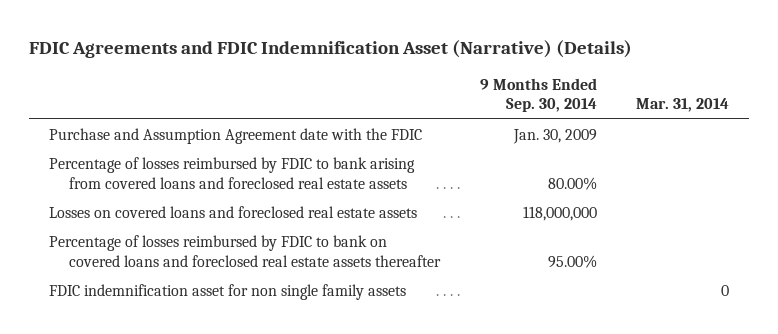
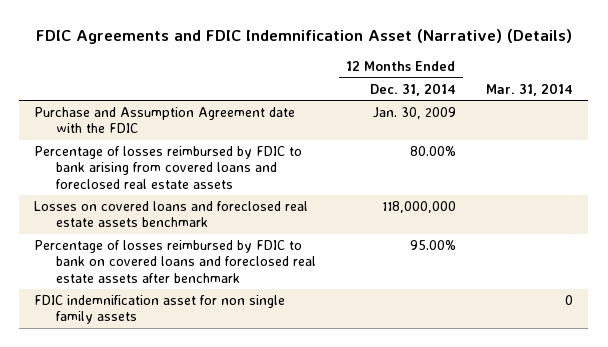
- | 9 Months Ended Sep. 30, 2014 | Mar. 31, 2014
+ | 12 Months Ended Dec. 31, 2014 | Mar. 31, 2014
- Losses on covered loans and foreclosed real estate assets | 118,000,000 |
- Percentage of losses reimbursed by FDIC to bank on covered loans and foreclosed real estate assets thereafter | 95.00% |
+ Losses on covered loans and foreclosed real estate assets benchmark | 118,000,000 |
+ Percentage of losses reimbursed by FDIC to bank on covered loans and foreclosed real estate assets after benchmark | 95.00% |

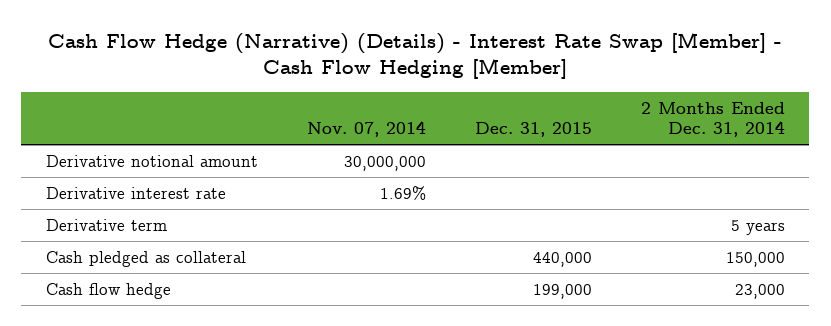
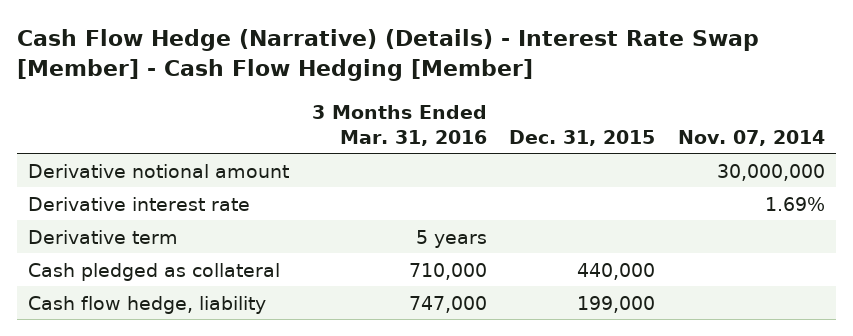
- | Nov. 07, 2014 | Dec. 31, 2015 | 2 Months Ended Dec. 31, 2014
+ | 3 Months Ended Mar. 31, 2016 | Dec. 31, 2015 | Nov. 07, 2014
- Cash flow hedge | | 199,000 | 23,000
+ Cash flow hedge, liability | 747,000 | 199,000 |

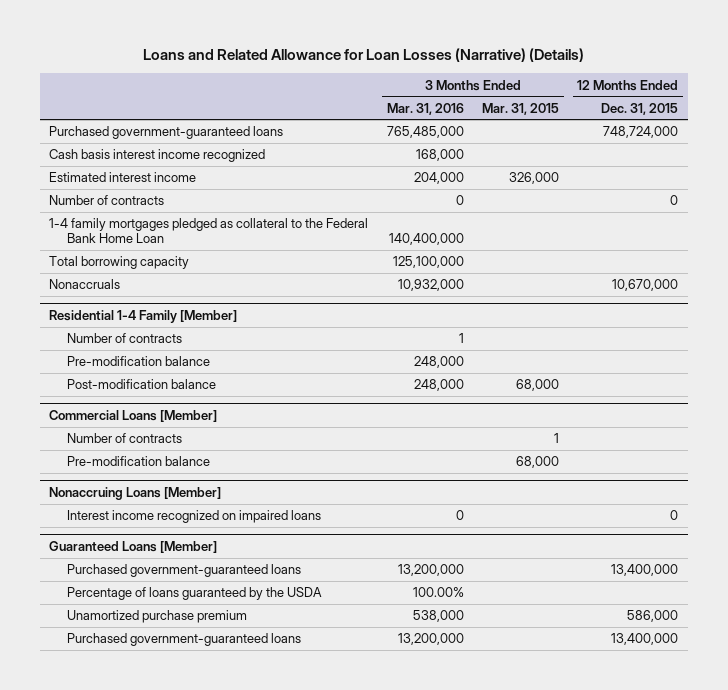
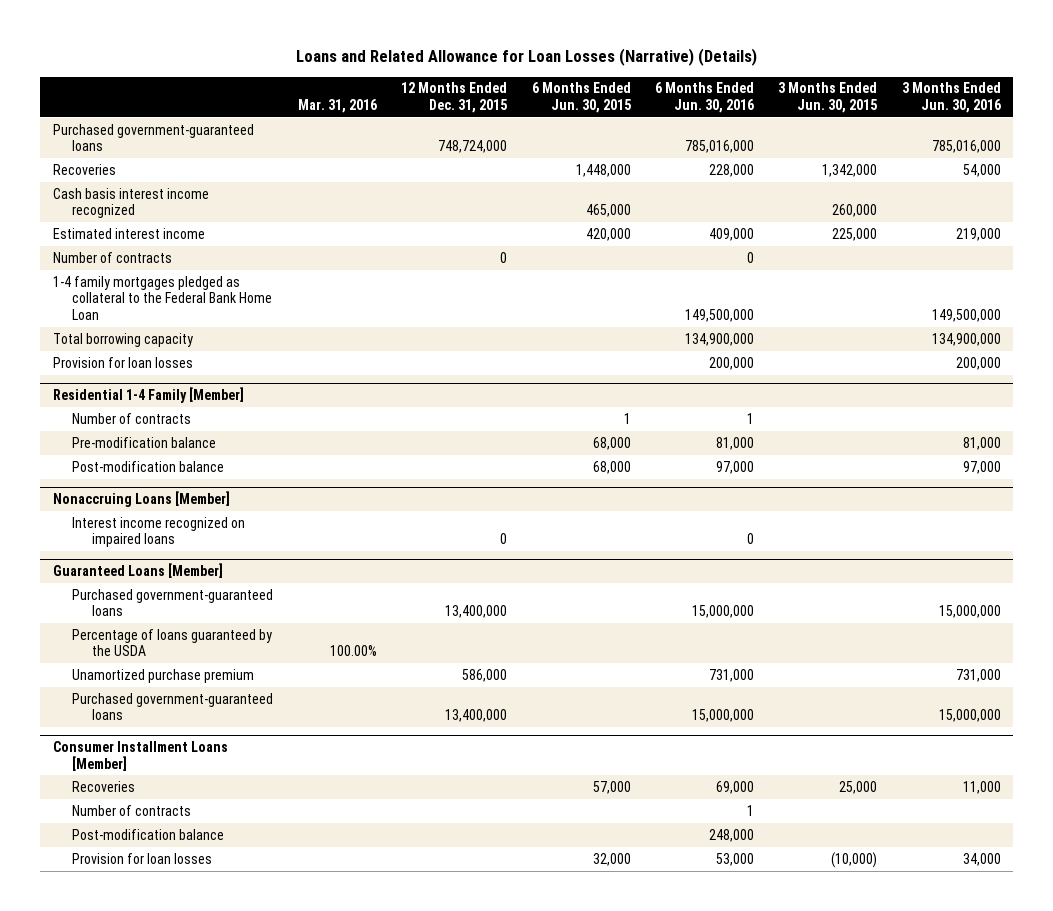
- | 3 Months Ended Mar. 31, 2016 | 3 Months Ended Mar. 31, 2015 | 12 Months Ended Dec. 31, 2015
+ | Mar. 31, 2016 | 12 Months Ended Dec. 31, 2015 | 6 Months Ended Jun. 30, 2015 | 6 Months Ended Jun. 30, 2016 | 3 Months Ended Jun. 30, 2015 | 3 Months Ended Jun. 30, 2016
+ Recoveries | | | 1,448,000 | 228,000 | 1,342,000 | 54,000
- Nonaccruals | 10,932,000 | | 10,670,000
+ Provision for loan losses | | | | 200,000 | | 200,000
- Commercial Loans [Member]
- Number of contracts | | 1 |
- Pre-modification balance | | 68,000 |
+ Consumer Installment Loans [Member]
+ Recoveries | | | 57,000 | 69,000 | 25,000 | 11,000
+ Number of contracts | | | | 1 | |
+ Post-modification balance | | | | 248,000 | |
+ Provision for loan losses | | | 32,000 | 53,000 | (10,000) | 34,000

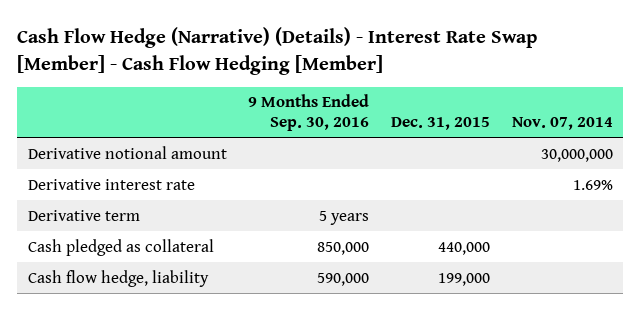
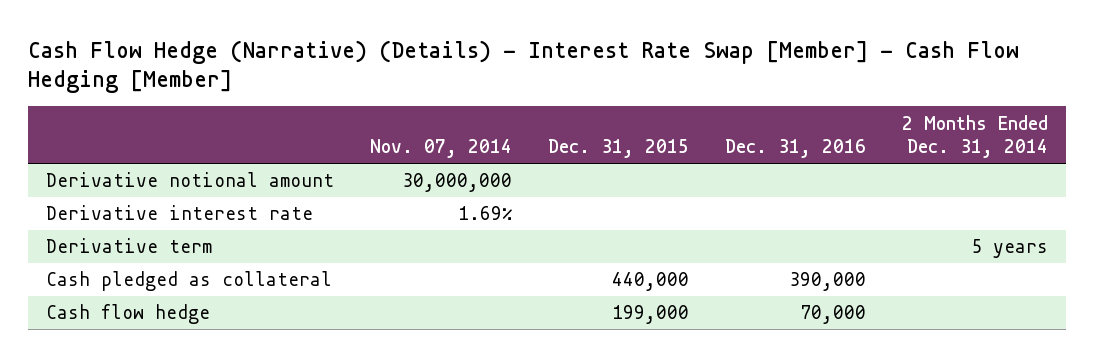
- | 9 Months Ended Sep. 30, 2016 | Dec. 31, 2015 | Nov. 07, 2014
+ | Nov. 07, 2014 | Dec. 31, 2015 | Dec. 31, 2016 | 2 Months Ended Dec. 31, 2014
- Cash flow hedge, liability | 590,000 | 199,000 |
+ Cash flow hedge | | 199,000 | 70,000 |

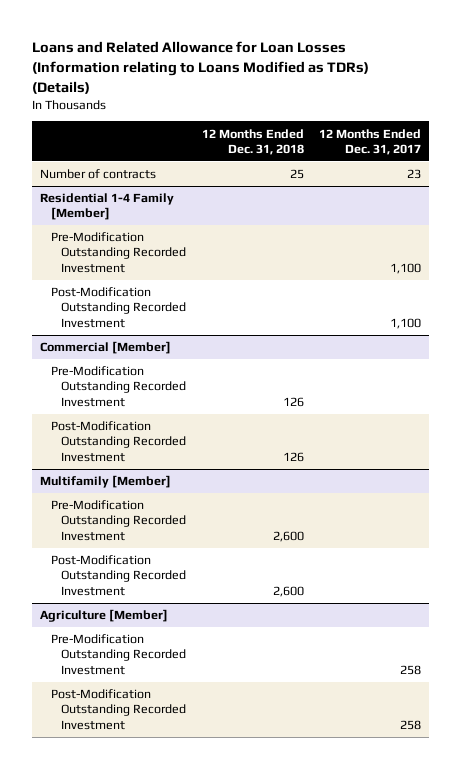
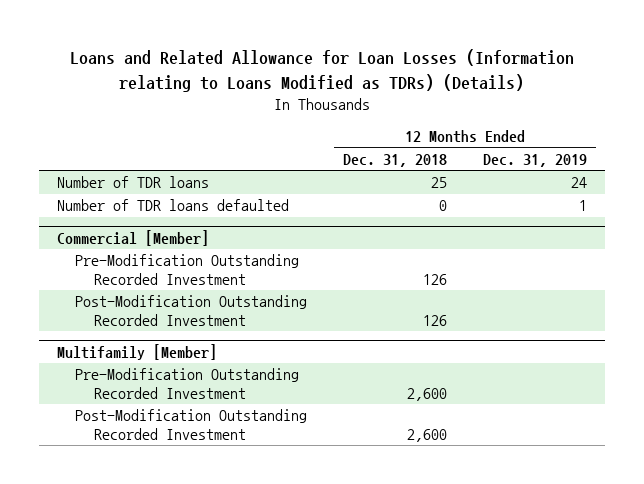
- | 12 Months Ended Dec. 31, 2018 | 12 Months Ended Dec. 31, 2017
+ | 12 Months Ended Dec. 31, 2018 | 12 Months Ended Dec. 31, 2019
- Number of contracts | 25 | 23
- Residential 1-4 Family [Member]
- Pre-Modification Outstanding Recorded Investment | | 1,100
- Post-Modification Outstanding Recorded Investment | | 1,100
+ Number of TDR loans | 25 | 24
+ Number of TDR loans defaulted | 0 | 1
- Agriculture [Member]
- Pre-Modification Outstanding Recorded Investment | | 258
- Post-Modification Outstanding Recorded Investment | | 258

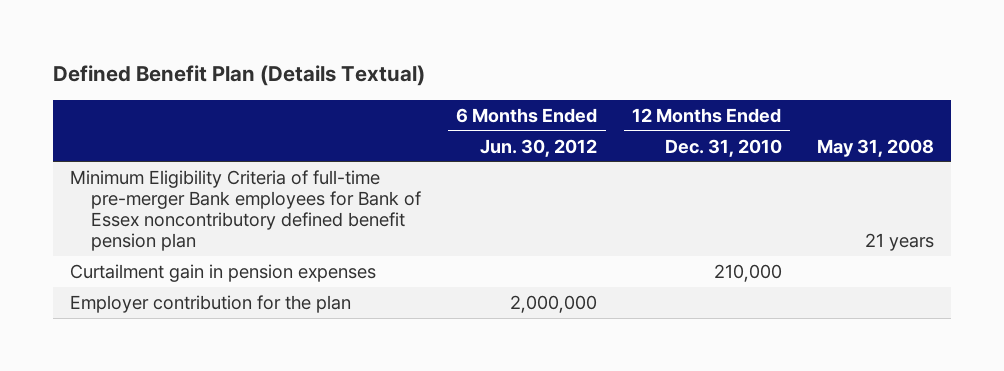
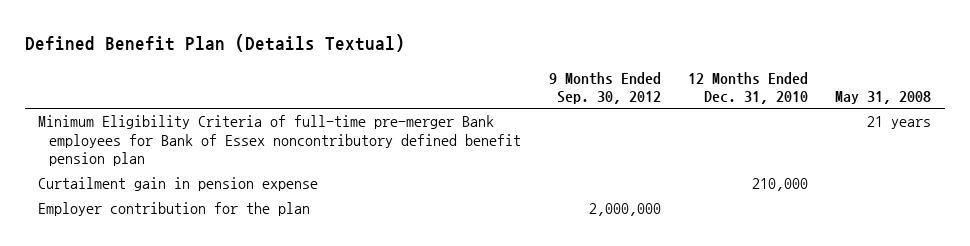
- | 6 Months Ended Jun. 30, 2012 | 12 Months Ended Dec. 31, 2010 | May 31, 2008
+ | 9 Months Ended Sep. 30, 2012 | 12 Months Ended Dec. 31, 2010 | May 31, 2008
- Curtailment gain in pension expenses | | 210,000 |
+ Curtailment gain in pension expense | | 210,000 |

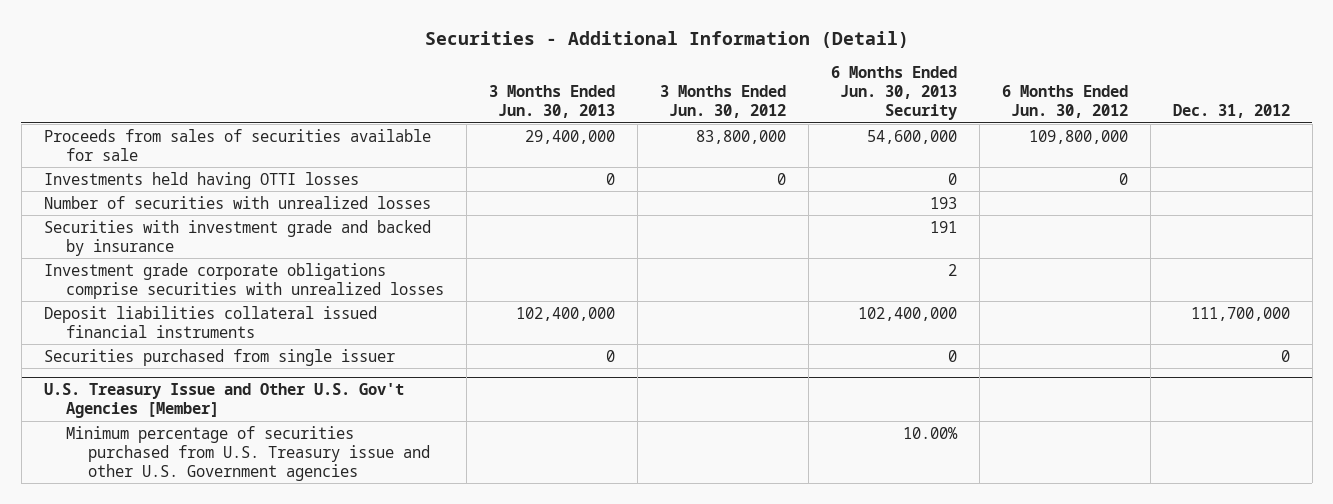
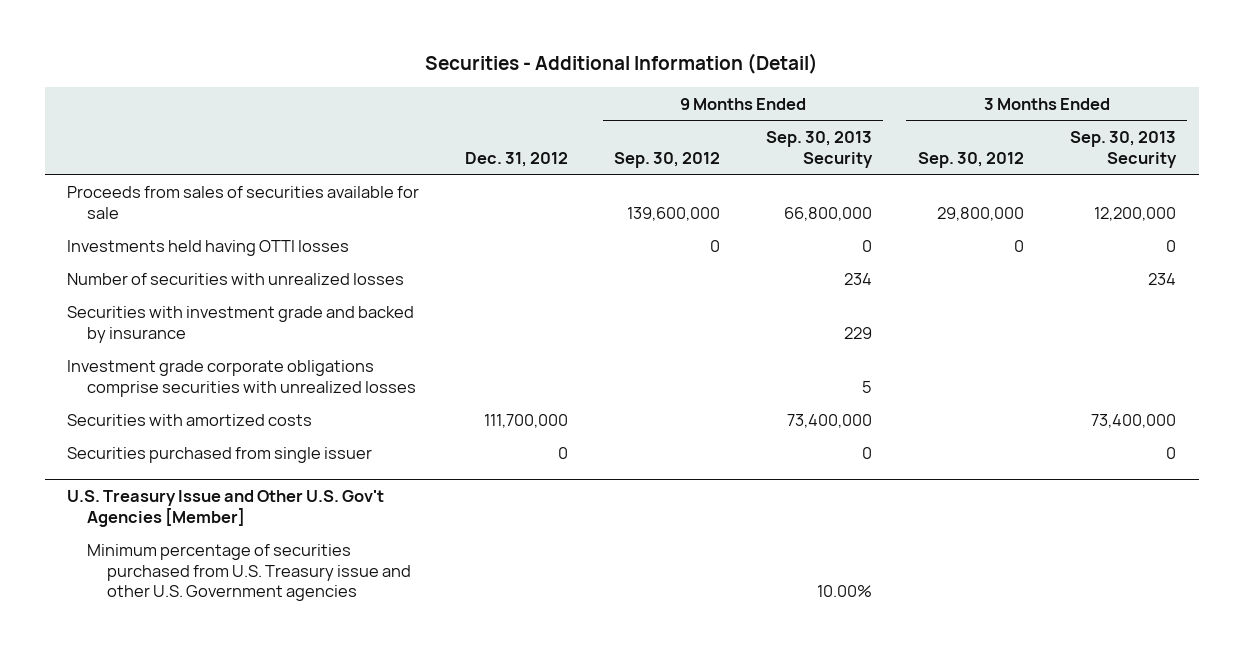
- | 3 Months Ended Jun. 30, 2013 | 3 Months Ended Jun. 30, 2012 | 6 Months Ended Jun. 30, 2013 Security | 6 Months Ended Jun. 30, 2012 | Dec. 31, 2012
+ | Dec. 31, 2012 | 9 Months Ended Sep. 30, 2012 | 9 Months Ended Sep. 30, 2013 Security | 3 Months Ended Sep. 30, 2012 | 3 Months Ended Sep. 30, 2013 Security
- Deposit liabilities collateral issued financial instruments | 102,400,000 | | 102,400,000 | | 111,700,000
+ Securities with amortized costs | 111,700,000 | | 73,400,000 | | 73,400,000

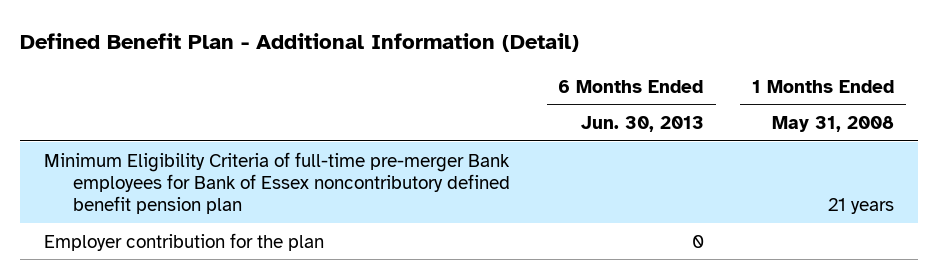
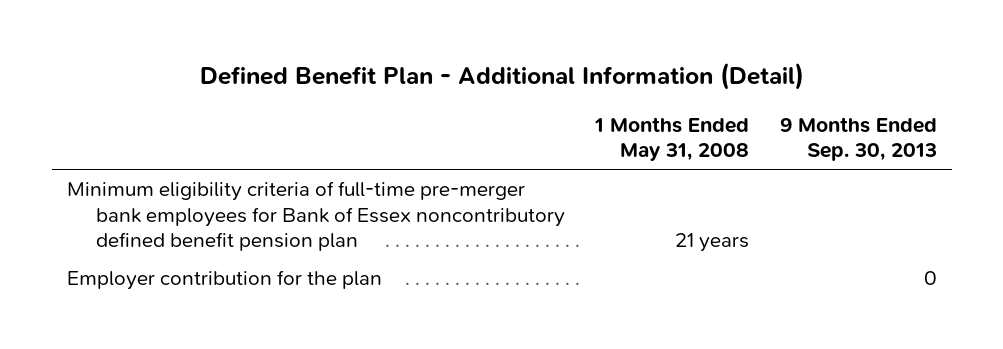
- | 6 Months Ended Jun. 30, 2013 | 1 Months Ended May 31, 2008
+ | 1 Months Ended May 31, 2008 | 9 Months Ended Sep. 30, 2013
- Minimum Eligibility Criteria of full-time pre-merger Bank employees for Bank of Essex noncontributory defined benefit pension plan | | 21 years
+ Minimum eligibility criteria of full-time pre-merger bank employees for Bank of Essex noncontributory defined benefit pension plan | 21 years |

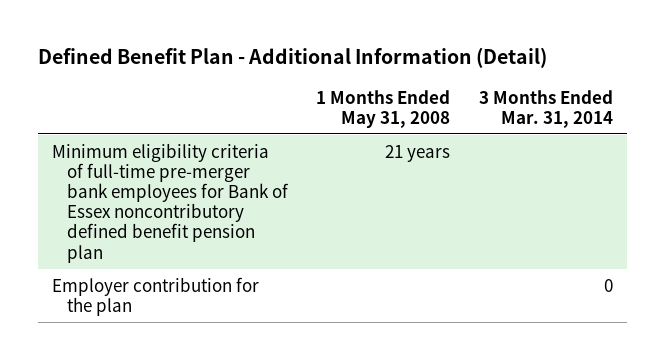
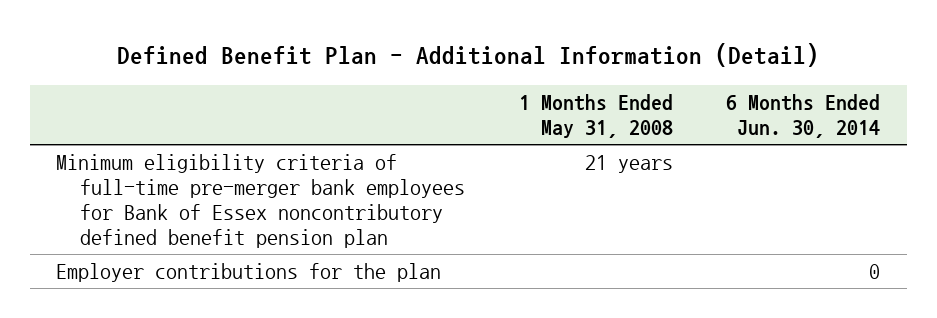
- | 1 Months Ended May 31, 2008 | 3 Months Ended Mar. 31, 2014
+ | 1 Months Ended May 31, 2008 | 6 Months Ended Jun. 30, 2014
- Employer contribution for the plan | | 0
+ Employer contributions for the plan | | 0

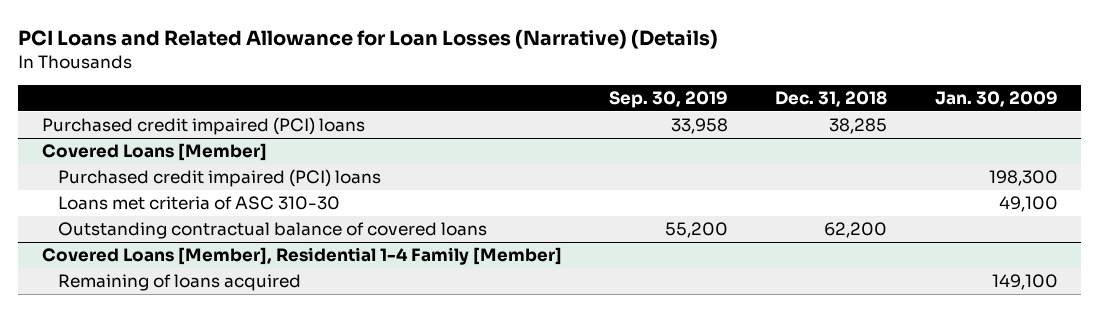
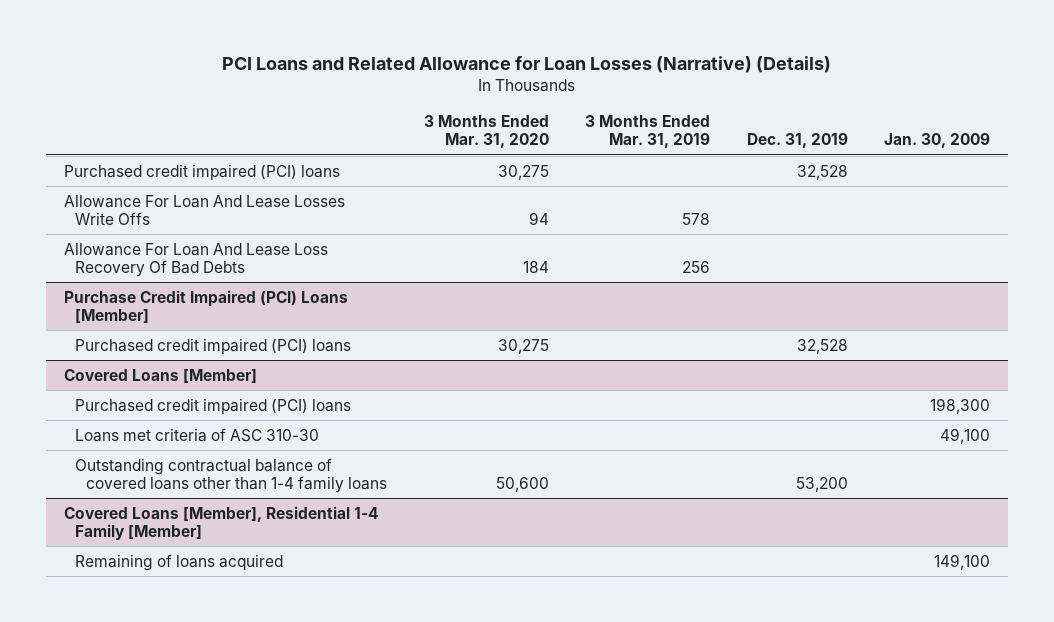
- | Sep. 30, 2019 | Dec. 31, 2018 | Jan. 30, 2009
+ | 3 Months Ended Mar. 31, 2020 | 3 Months Ended Mar. 31, 2019 | Dec. 31, 2019 | Jan. 30, 2009
+ Allowance For Loan And Lease Losses Write Offs | 94 | 578 | |
+ Allowance For Loan And Lease Loss Recovery Of Bad Debts | 184 | 256 | |
+ Purchase Credit Impaired (PCI) Loans [Member]
+ Purchased credit impaired (PCI) loans | 30,275 | | 32,528 |
@ Covered Loans [Member]
- Outstanding contractual balance of covered loans | 55,200 | 62,200 |
+ Outstanding contractual balance of covered loans other than 1-4 family loans | 50,600 | | 53,200 |

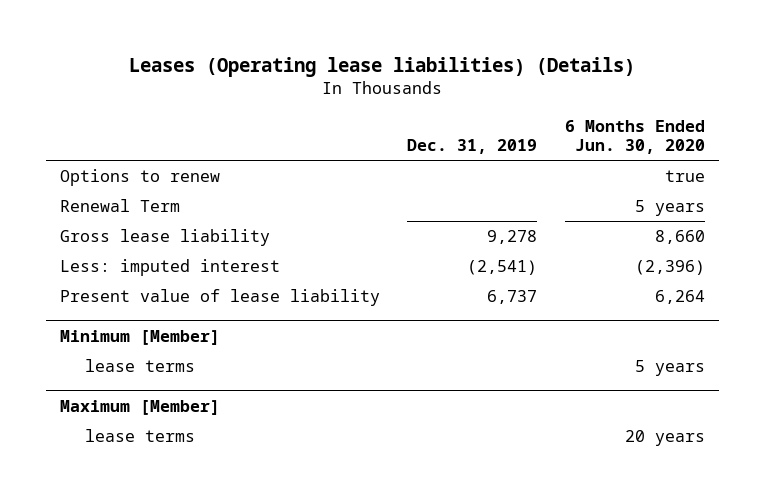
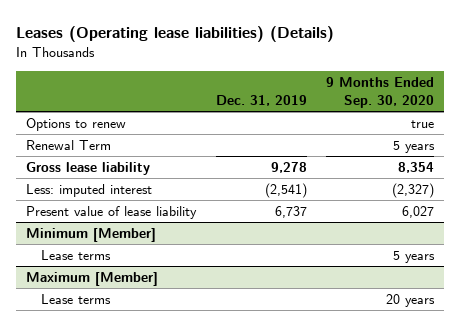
- | Dec. 31, 2019 | 6 Months Ended Jun. 30, 2020
+ | Dec. 31, 2019 | 9 Months Ended Sep. 30, 2020
@ Minimum [Member]
- lease terms | | 5 years
+ Lease terms | | 5 years
@ Maximum [Member]
- lease terms | | 20 years
+ Lease terms | | 20 years

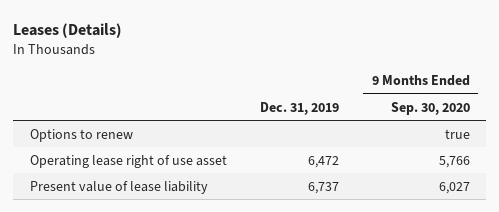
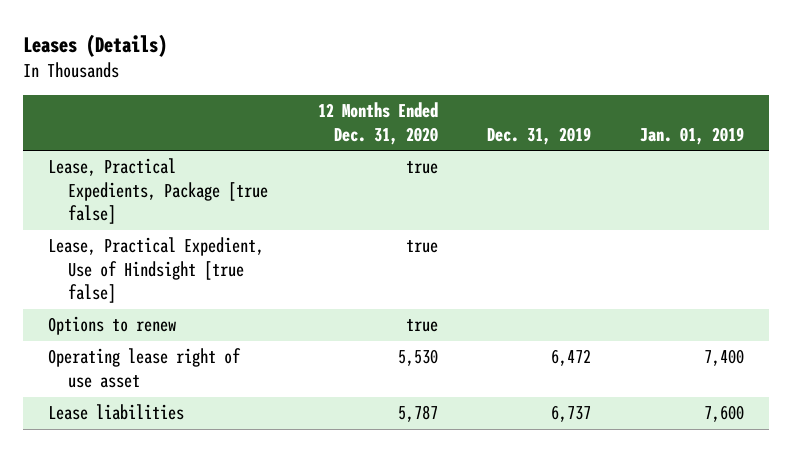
- | Dec. 31, 2019 | 9 Months Ended Sep. 30, 2020
+ | 12 Months Ended Dec. 31, 2020 | Dec. 31, 2019 | Jan. 01, 2019
+ Lease, Practical Expedients, Package [true false] | true | |
+ Lease, Practical Expedient, Use of Hindsight [true false] | true | |
- Present value of lease liability | 6,737 | 6,027
+ Lease liabilities | 5,787 | 6,737 | 7,600

